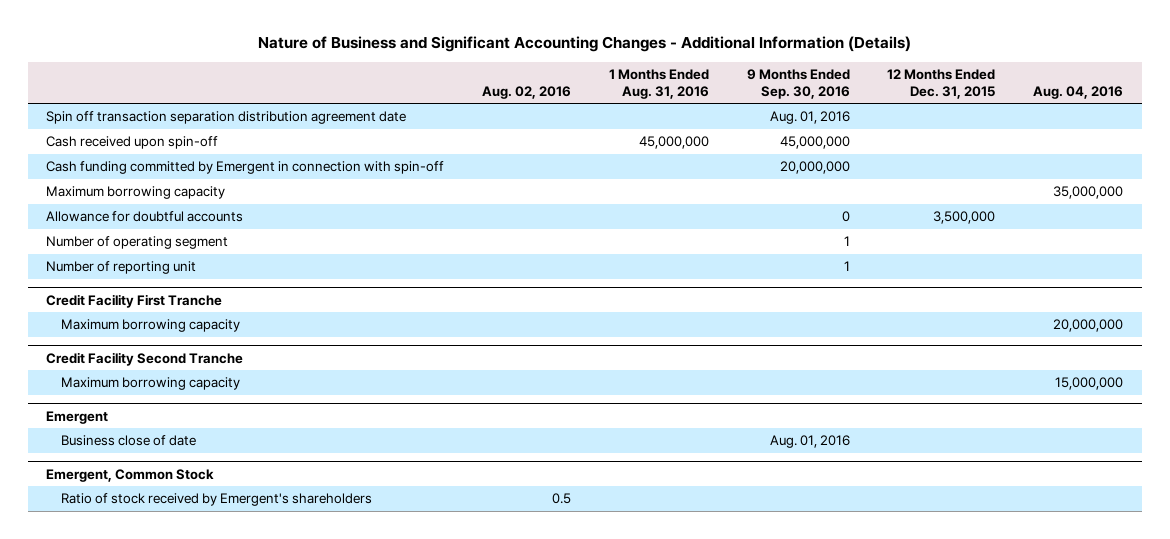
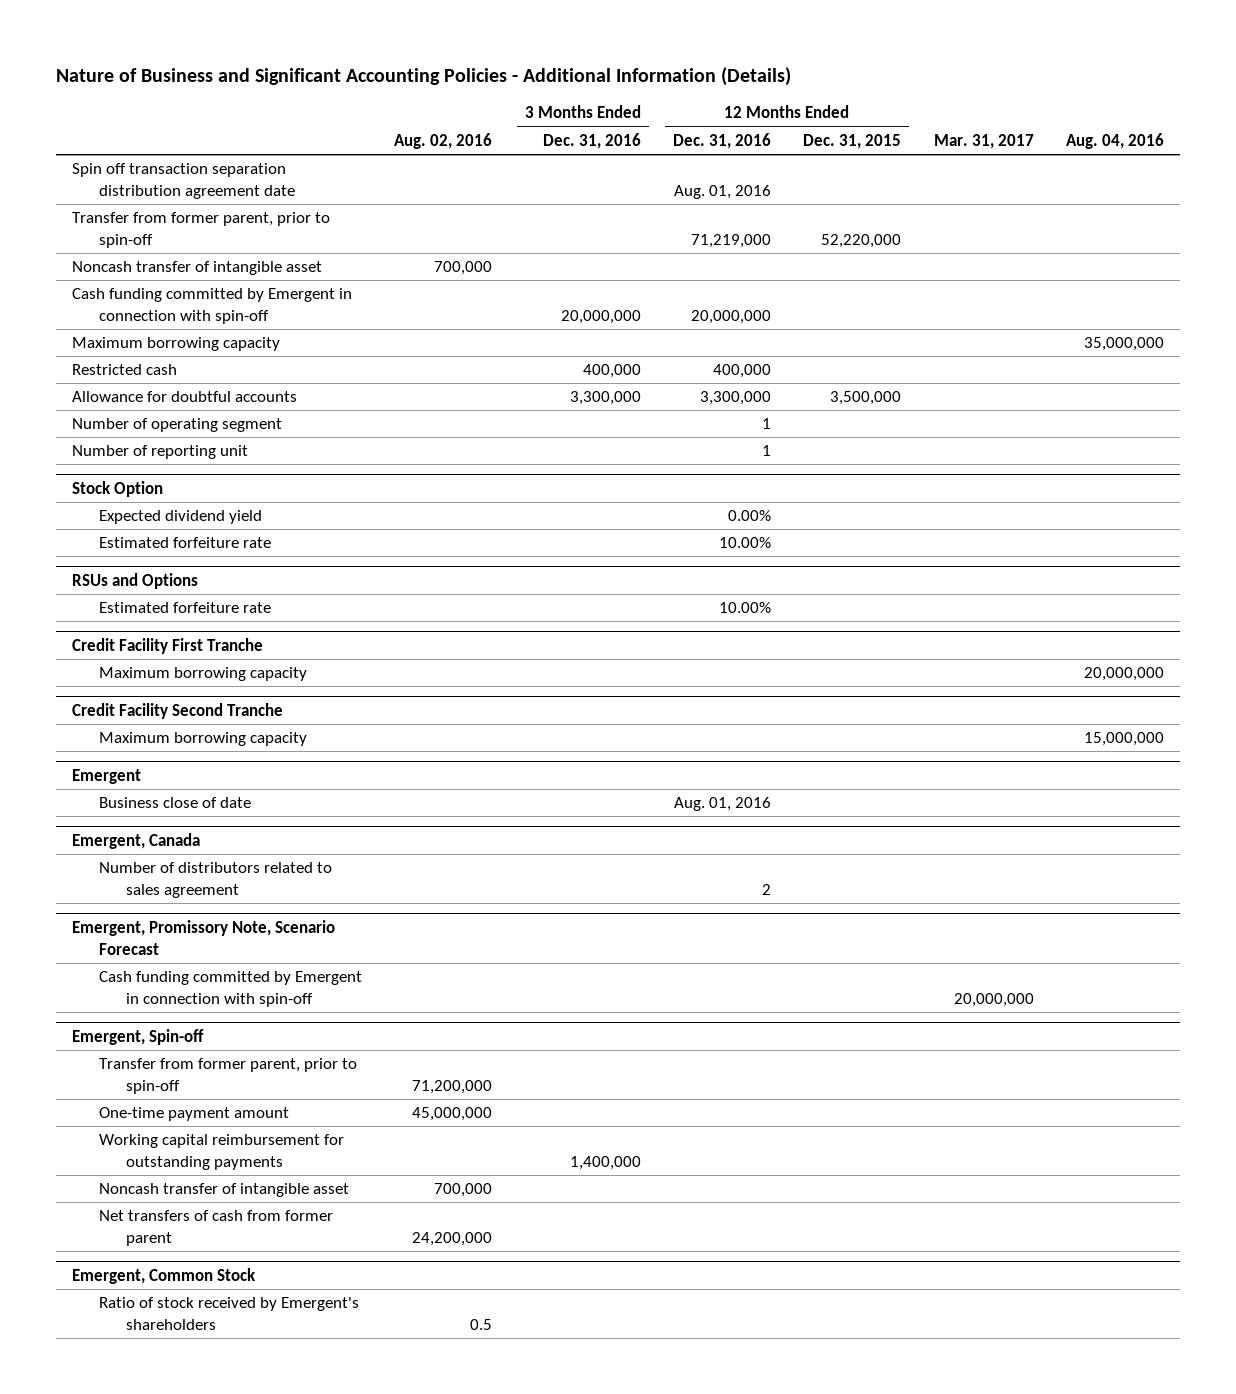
- Nature of Business and Significant Accounting Changes - Additional Information (Details)
+ Nature of Business and Significant Accounting Policies - Additional Information (Details)
- | Aug. 02, 2016 | 1 Months Ended Aug. 31, 2016 | 9 Months Ended Sep. 30, 2016 | 12 Months Ended Dec. 31, 2015 | Aug. 04, 2016
+ | Aug. 02, 2016 | 3 Months Ended Dec. 31, 2016 | 12 Months Ended Dec. 31, 2016 | 12 Months Ended Dec. 31, 2015 | Mar. 31, 2017 | Aug. 04, 2016
- Cash received upon spin-off | | 45,000,000 | 45,000,000 | |
+ Transfer from former parent, prior to spin-off | | | 71,219,000 | 52,220,000 | |
+ Noncash transfer of intangible asset | 700,000 | | | | |
+ Restricted cash | | 400,000 | 400,000 | | |
+ Stock Option
+ Expected dividend yield | | | 0.00% | | |
+ Estimated forfeiture rate | | | 10.00% | | |
+ RSUs and Options
+ Estimated forfeiture rate | | | 10.00% | | |
+ Emergent, Canada
+ Number of distributors related to sales agreement | | | 2 | | |
+ Emergent, Promissory Note, Scenario Forecast
+ Cash funding committed by Emergent in connection with spin-off | | | | | 20,000,000 |
+ Emergent, Spin-off
+ Transfer from former parent, prior to spin-off | 71,200,000 | | | | |
+ One-time payment amount | 45,000,000 | | | | |
+ Working capital reimbursement for outstanding payments | | 1,400,000 | | | |
+ Noncash transfer of intangible asset | 700,000 | | | | |
+ Net transfers of cash from former parent | 24,200,000 | | | | |

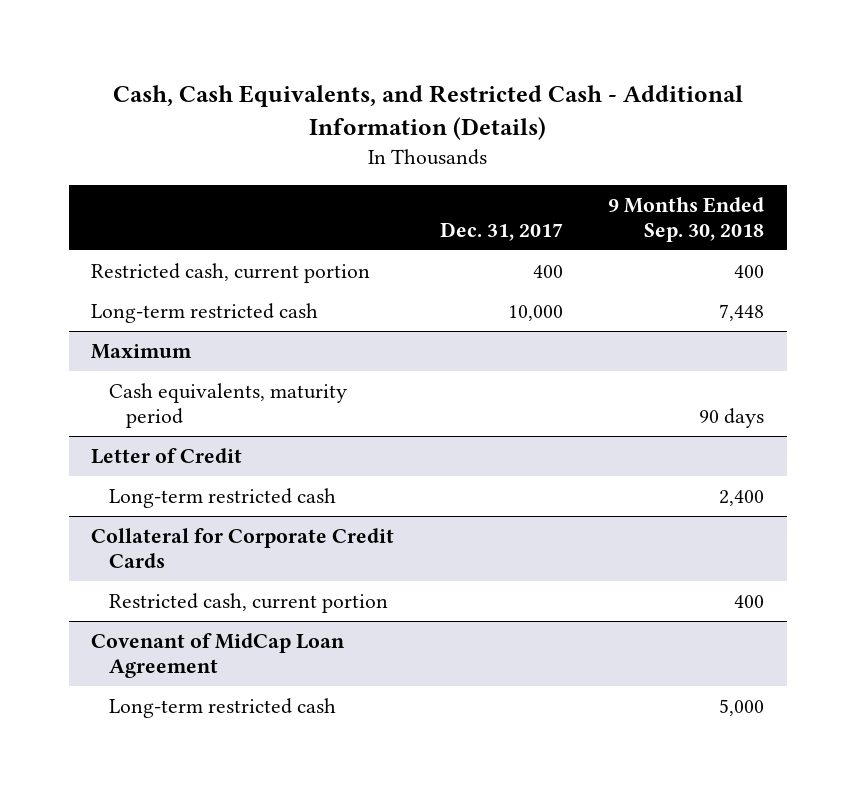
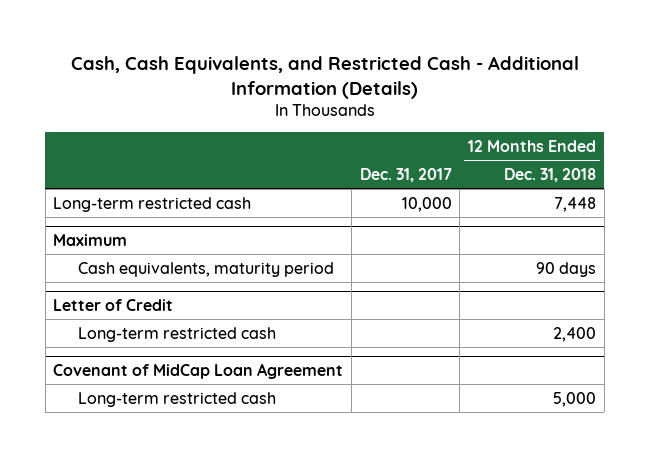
- | Dec. 31, 2017 | 9 Months Ended Sep. 30, 2018
+ | Dec. 31, 2017 | 12 Months Ended Dec. 31, 2018
- Restricted cash, current portion | 400 | 400
- Collateral for Corporate Credit Cards
- Restricted cash, current portion | | 400

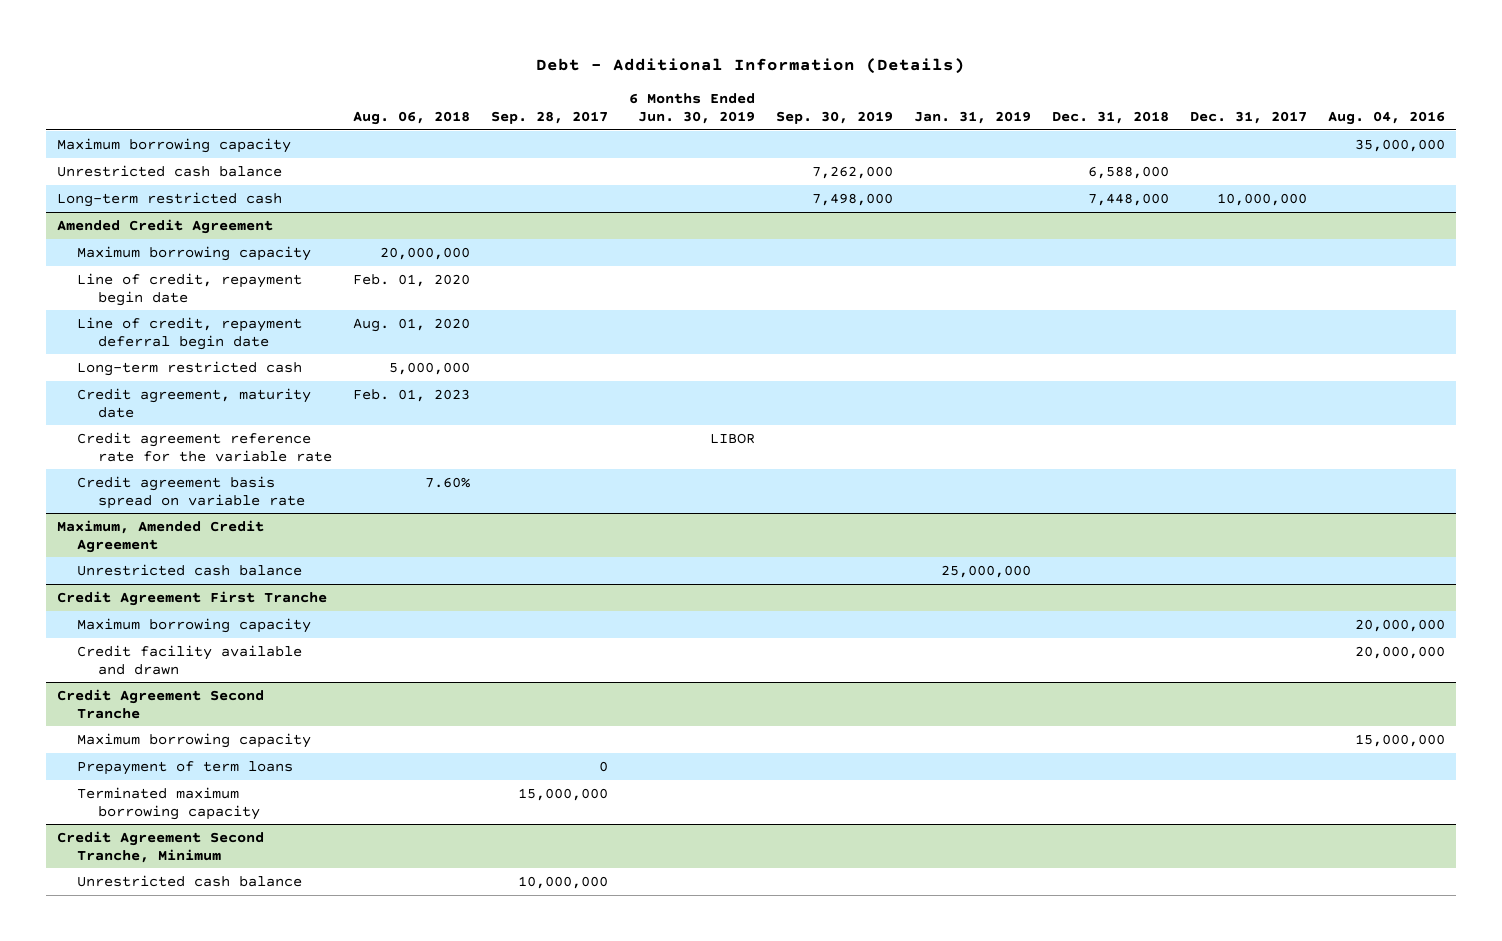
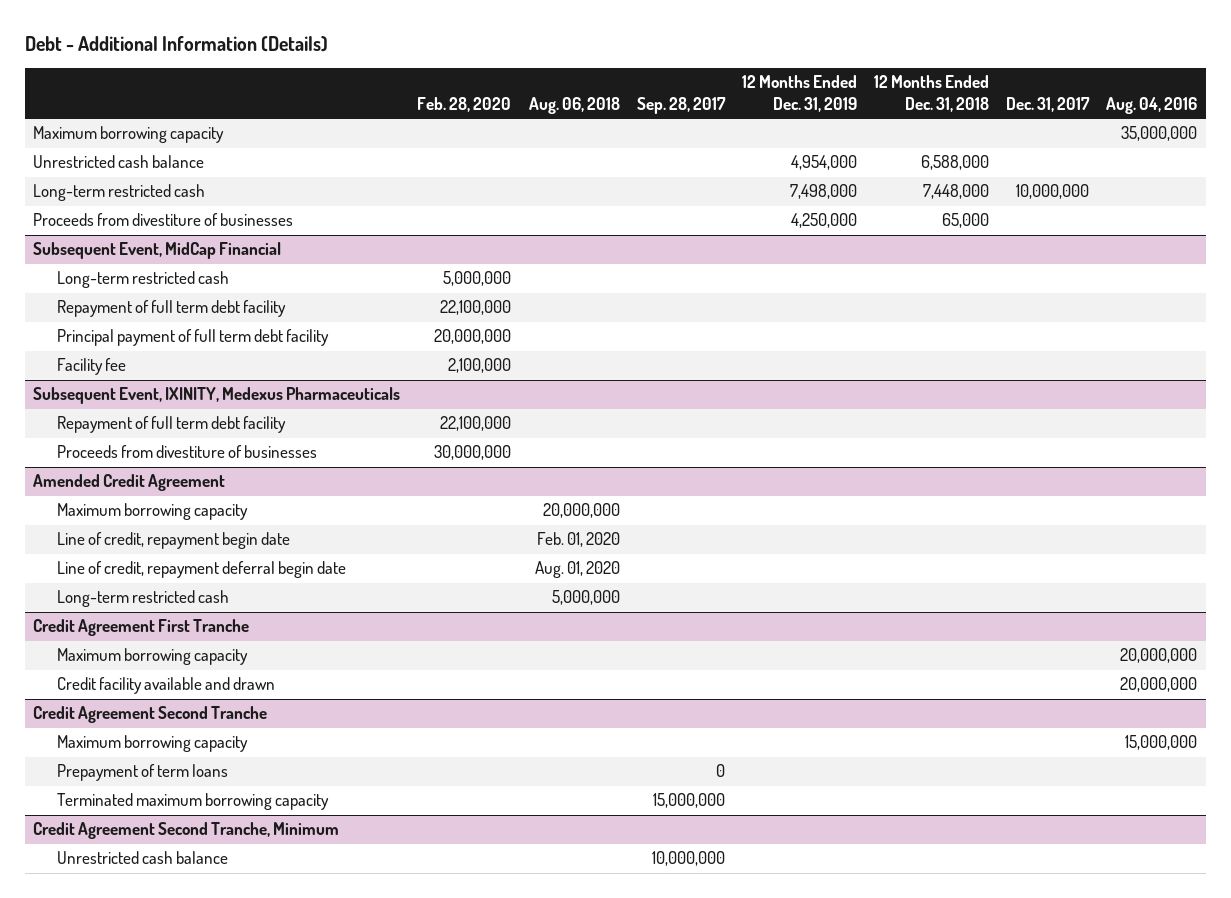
- | Aug. 06, 2018 | Sep. 28, 2017 | 6 Months Ended Jun. 30, 2019 | Sep. 30, 2019 | Jan. 31, 2019 | Dec. 31, 2018 | Dec. 31, 2017 | Aug. 04, 2016
+ | Feb. 28, 2020 | Aug. 06, 2018 | Sep. 28, 2017 | 12 Months Ended Dec. 31, 2019 | 12 Months Ended Dec. 31, 2018 | Dec. 31, 2017 | Aug. 04, 2016
+ Proceeds from divestiture of businesses | | | | 4,250,000 | 65,000 | |
+ Subsequent Event, MidCap Financial
+ Long-term restricted cash | 5,000,000 | | | | | |
+ Repayment of full term debt facility | 22,100,000 | | | | | |
+ Principal payment of full term debt facility | 20,000,000 | | | | | |
+ Facility fee | 2,100,000 | | | | | |
+ Subsequent Event, IXINITY, Medexus Pharmaceuticals
+ Repayment of full term debt facility | 22,100,000 | | | | | |
+ Proceeds from divestiture of businesses | 30,000,000 | | | | | |
@ Amended Credit Agreement
- Credit agreement, maturity date | Feb. 01, 2023 | | | | | | |
- Credit agreement reference rate for the variable rate | | | LIBOR | | | | |
- Credit agreement basis spread on variable rate | 7.60% | | | | | | |
- Maximum, Amended Credit Agreement
- Unrestricted cash balance | | | | | 25,000,000 | | |

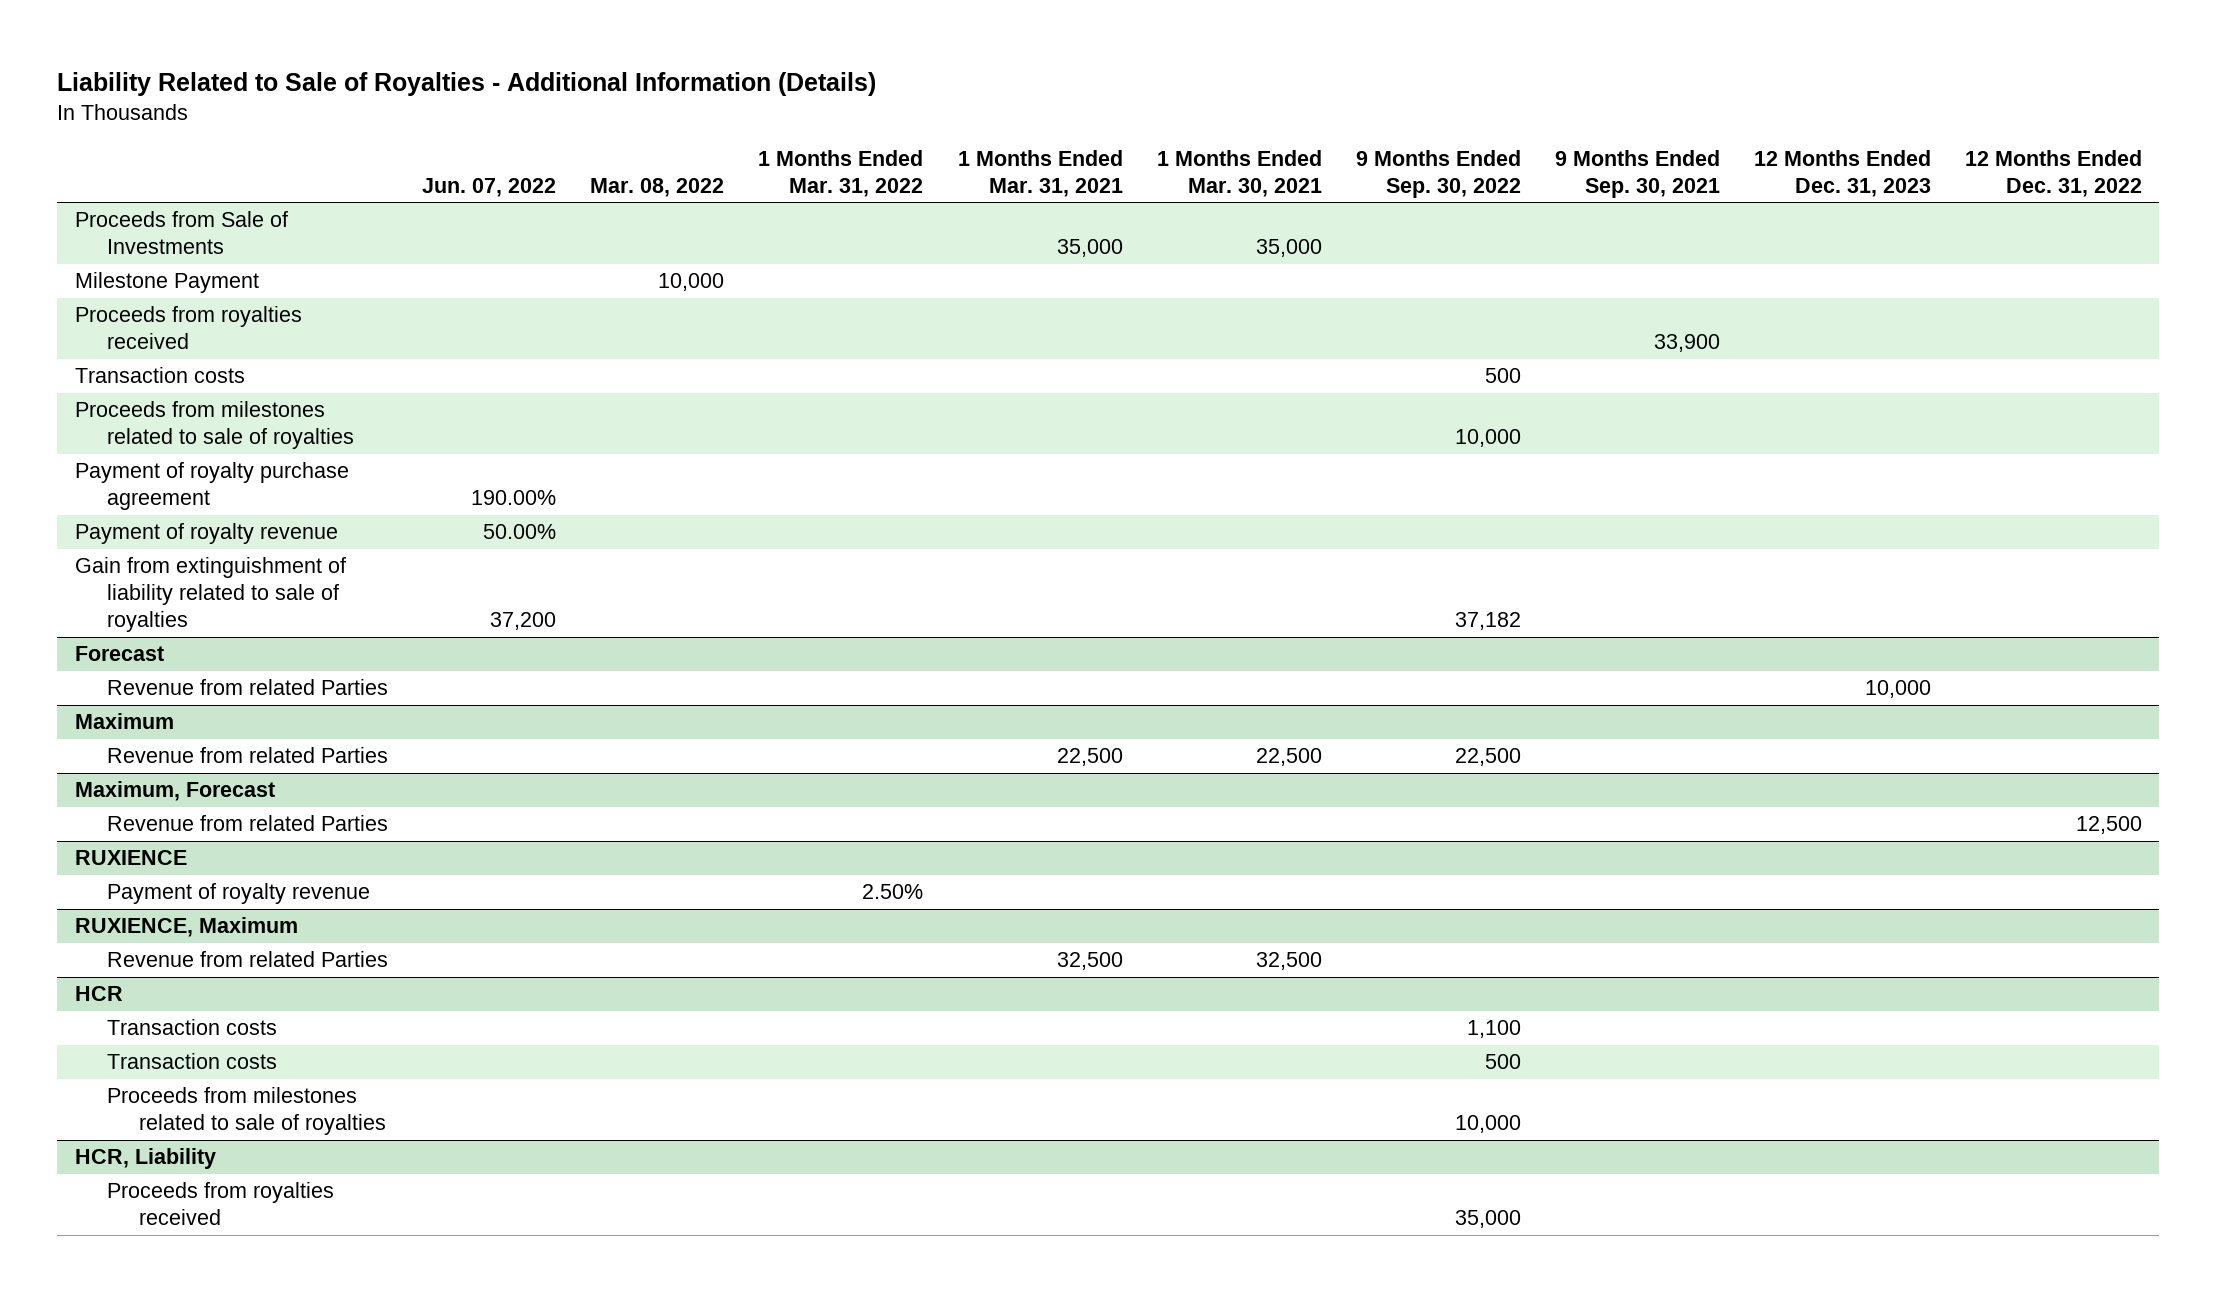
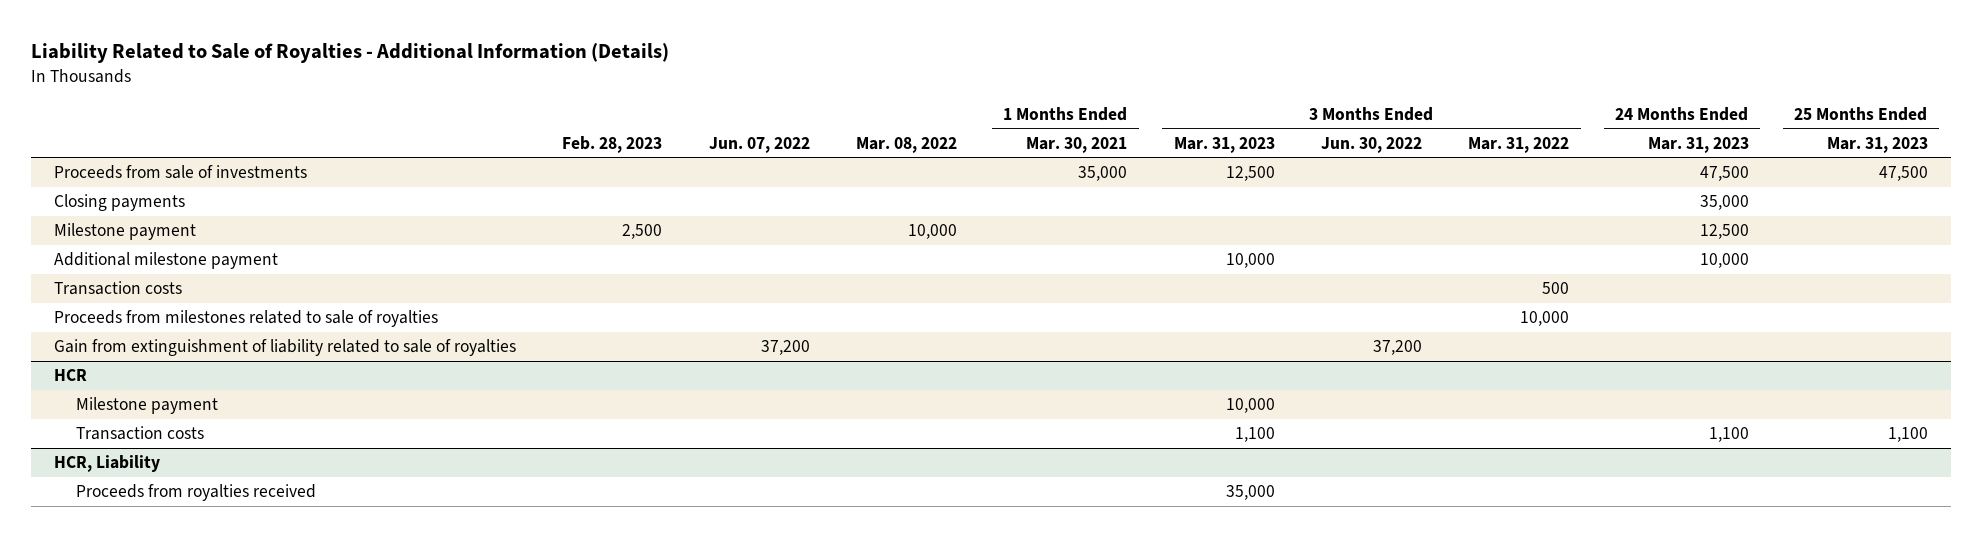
- | Jun. 07, 2022 | Mar. 08, 2022 | 1 Months Ended Mar. 31, 2022 | 1 Months Ended Mar. 31, 2021 | 1 Months Ended Mar. 30, 2021 | 9 Months Ended Sep. 30, 2022 | 9 Months Ended Sep. 30, 2021 | 12 Months Ended Dec. 31, 2023 | 12 Months Ended Dec. 31, 2022
+ | Feb. 28, 2023 | Jun. 07, 2022 | Mar. 08, 2022 | 1 Months Ended Mar. 30, 2021 | 3 Months Ended Mar. 31, 2023 | 3 Months Ended Jun. 30, 2022 | 3 Months Ended Mar. 31, 2022 | 24 Months Ended Mar. 31, 2023 | 25 Months Ended Mar. 31, 2023
- Proceeds from Sale of Investments | | | | 35,000 | 35,000 | | | |
- Milestone Payment | | 10,000 | | | | | | |
- Proceeds from royalties received | | | | | | | 33,900 | |
+ Proceeds from sale of investments | | | | 35,000 | 12,500 | | | 47,500 | 47,500
+ Closing payments | | | | | | | | 35,000 |
+ Milestone payment | 2,500 | | 10,000 | | | | | 12,500 |
+ Additional milestone payment | | | | | 10,000 | | | 10,000 |
- Payment of royalty purchase agreement | 190.00% | | | | | | | |
- Payment of royalty revenue | 50.00% | | | | | | | |
- Forecast
- Revenue from related Parties | | | | | | | | 10,000 |
- Maximum
- Revenue from related Parties | | | | 22,500 | 22,500 | 22,500 | | |
- Maximum, Forecast
- Revenue from related Parties | | | | | | | | | 12,500
- RUXIENCE
- Payment of royalty revenue | | | 2.50% | | | | | |
- RUXIENCE, Maximum
- Revenue from related Parties | | | | 32,500 | 32,500 | | | |
@ HCR
- Transaction costs | | | | | | 1,100 | | |
+ Milestone payment | | | | | 10,000 | | | |
- Proceeds from milestones related to sale of royalties | | | | | | 10,000 | | |

